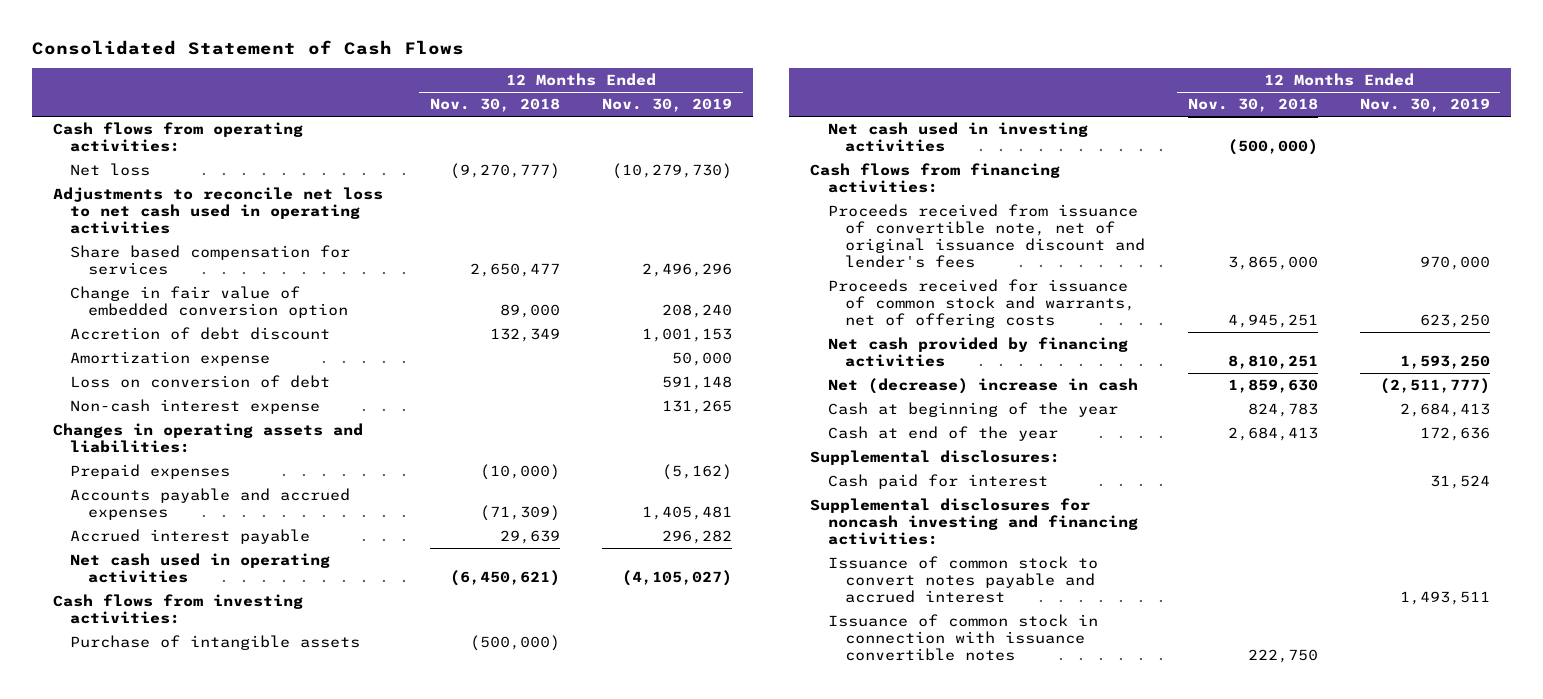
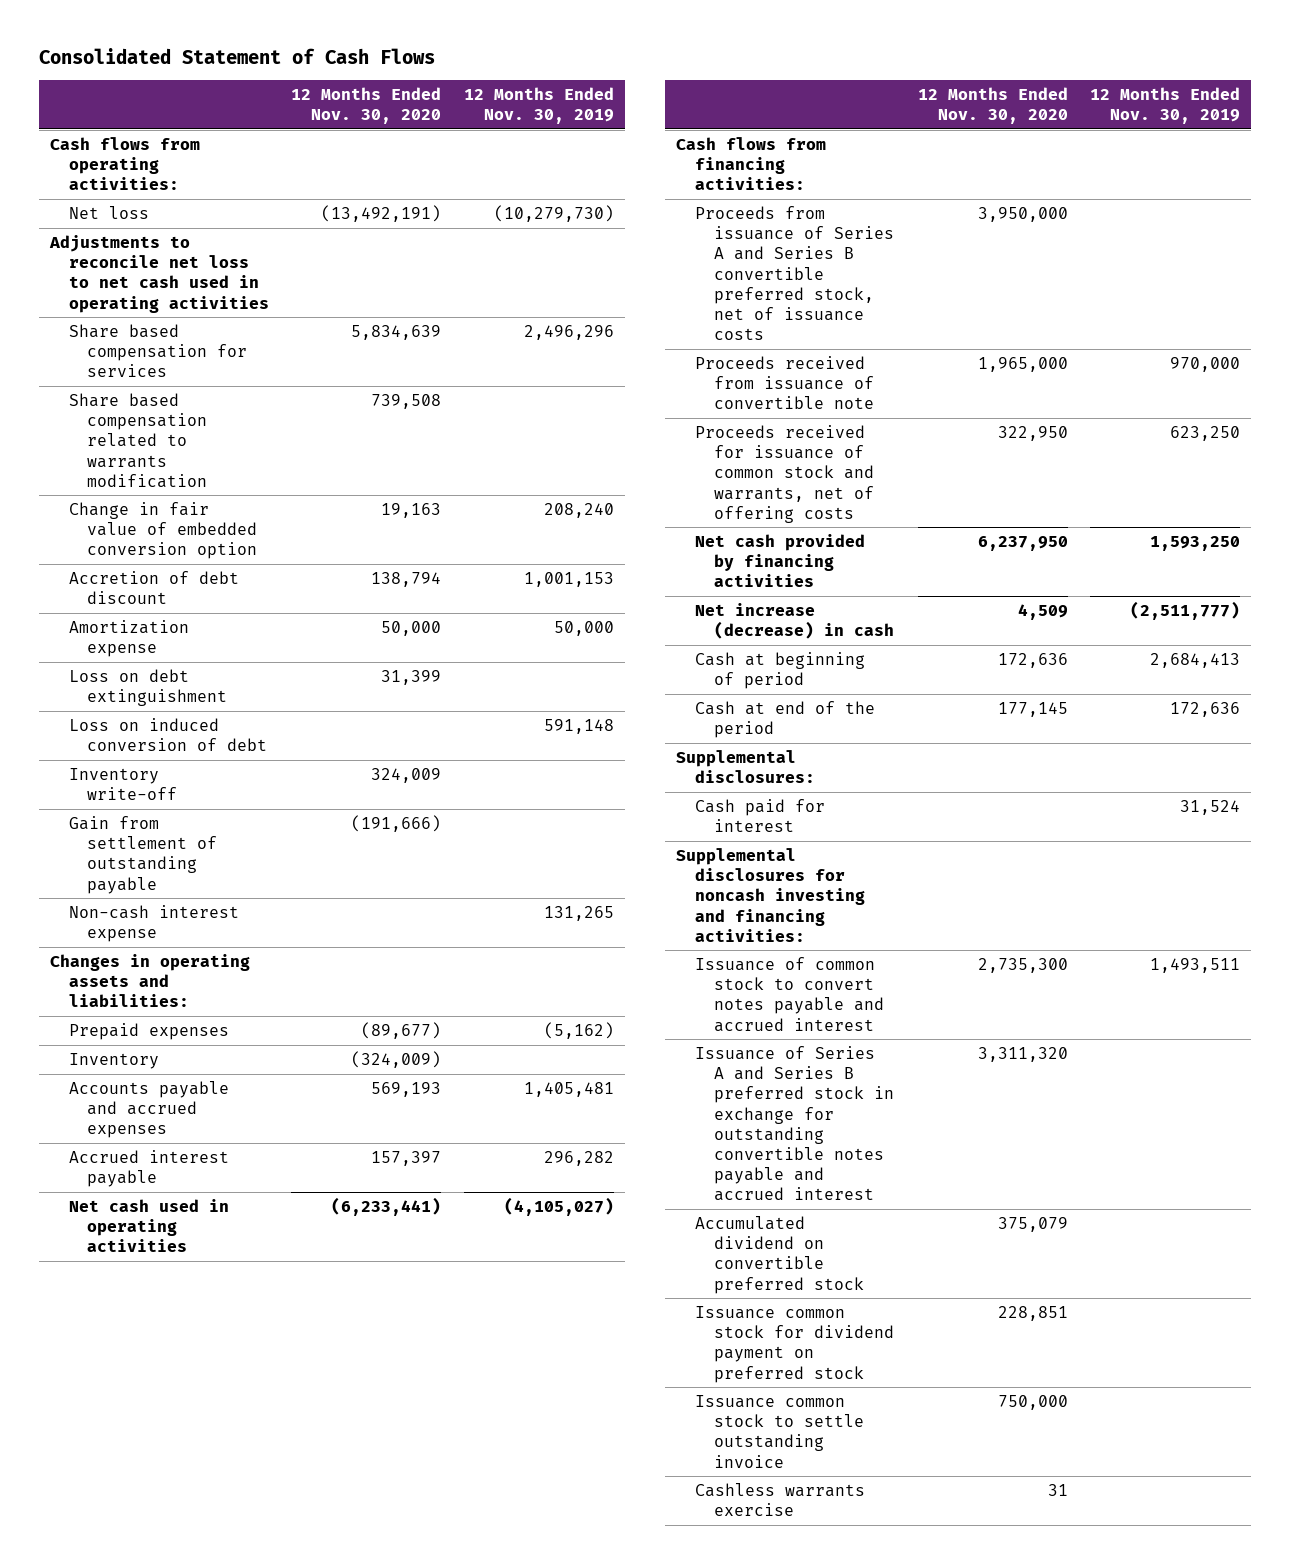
- | 12 Months Ended Nov. 30, 2018 | 12 Months Ended Nov. 30, 2019
+ | 12 Months Ended Nov. 30, 2020 | 12 Months Ended Nov. 30, 2019
+ Share based compensation related to warrants modification | 739,508 |
- Loss on conversion of debt | | 591,148
+ Loss on debt extinguishment | 31,399 |
+ Loss on induced conversion of debt | | 591,148
+ Inventory write-off | 324,009 |
+ Gain from settlement of outstanding payable | (191,666) |
+ Inventory | (324,009) |
- Cash flows from investing activities:
- Purchase of intangible assets | (500,000) |
- Net cash used in investing activities | (500,000) |
- Proceeds received from issuance of convertible note, net of original issuance discount and lender's fees | 3,865,000 | 970,000
+ Proceeds from issuance of Series A and Series B convertible preferred stock, net of issuance costs | 3,950,000 |
+ Proceeds received from issuance of convertible note | 1,965,000 | 970,000
- Net (decrease) increase in cash | 1,859,630 | (2,511,777)
- Cash at beginning of the year | 824,783 | 2,684,413
- Cash at end of the year | 2,684,413 | 172,636
+ Net increase (decrease) in cash | 4,509 | (2,511,777)
+ Cash at beginning of period | 172,636 | 2,684,413
+ Cash at end of the period | 177,145 | 172,636
- Issuance of common stock in connection with issuance convertible notes | 222,750 |
+ Issuance of Series A and Series B preferred stock in exchange for outstanding convertible notes payable and accrued interest | 3,311,320 |
+ Accumulated dividend on convertible preferred stock | 375,079 |
+ Issuance common stock for dividend payment on preferred stock | 228,851 |
+ Issuance common stock to settle outstanding invoice | 750,000 |
+ Cashless warrants exercise | 31 |

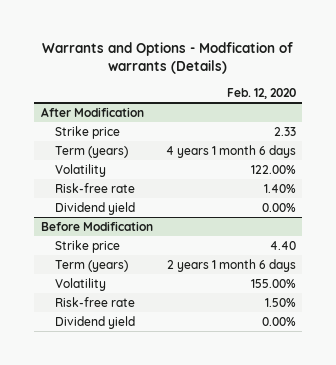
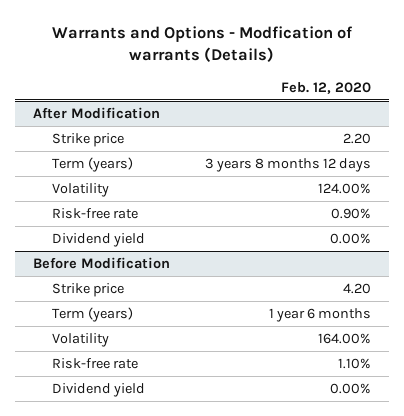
@ After Modification
- Strike price | 2.33
- Term (years) | 4 years 1 month 6 days
- Volatility | 122.00%
- Risk-free rate | 1.40%
+ Strike price | 2.20
+ Term (years) | 3 years 8 months 12 days
+ Volatility | 124.00%
+ Risk-free rate | 0.90%
@ Before Modification
- Strike price | 4.40
- Term (years) | 2 years 1 month 6 days
- Volatility | 155.00%
- Risk-free rate | 1.50%
+ Strike price | 4.20
+ Term (years) | 1 year 6 months
+ Volatility | 164.00%
+ Risk-free rate | 1.10%

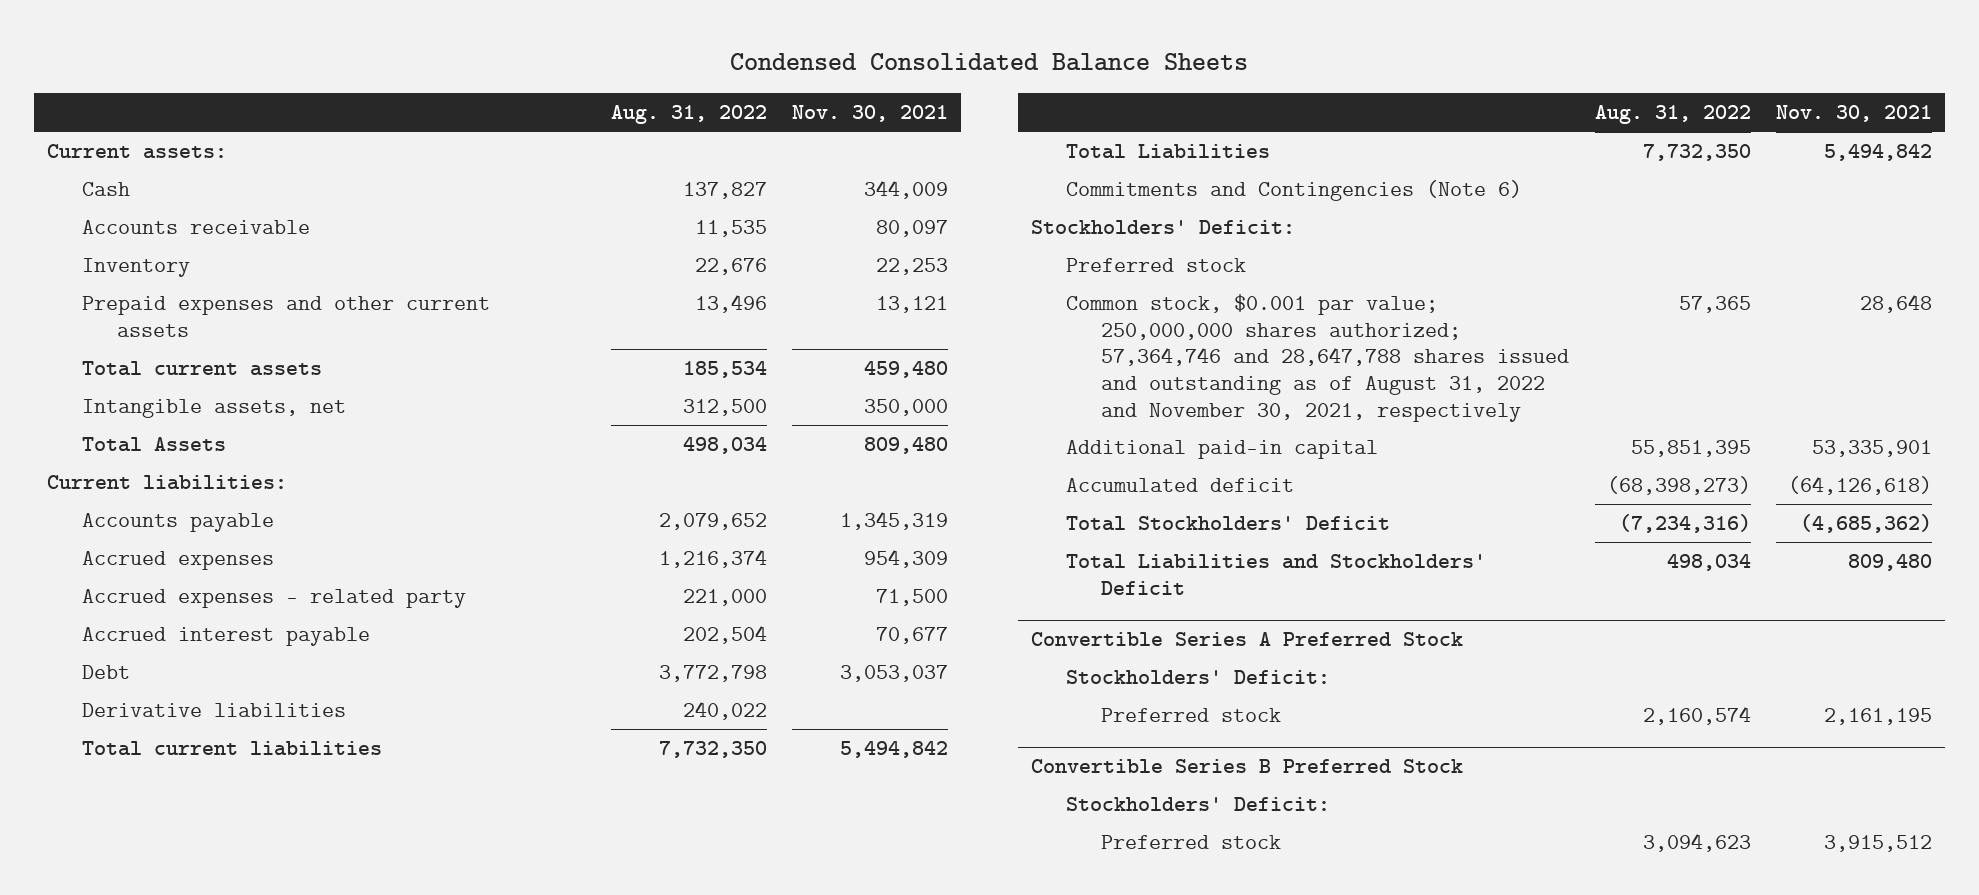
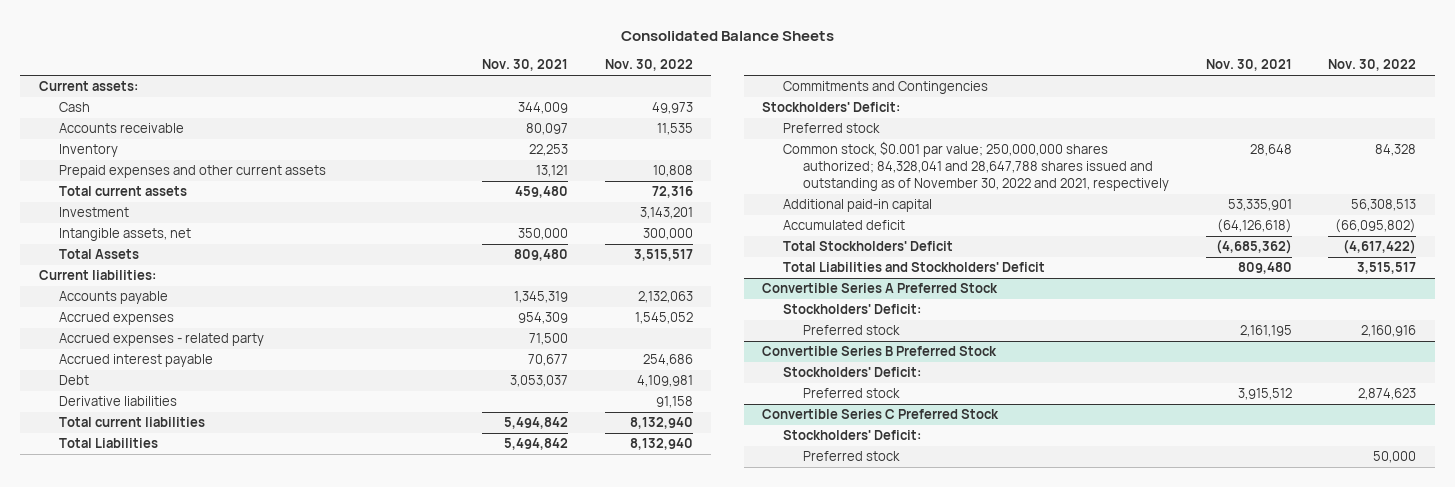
- Condensed Consolidated Balance Sheets
+ Consolidated Balance Sheets
- | Aug. 31, 2022 | Nov. 30, 2021
+ | Nov. 30, 2021 | Nov. 30, 2022
+ Investment | | 3,143,201
- Commitments and Contingencies (Note 6)
+ Commitments and Contingencies
- Common stock, $0.001 par value; 250,000,000 shares authorized; 57,364,746 and 28,647,788 shares issued and outstanding as of August 31, 2022 and November 30, 2021, respectively | 57,365 | 28,648
+ Common stock, $0.001 par value; 250,000,000 shares authorized; 84,328,041 and 28,647,788 shares issued and outstanding as of November 30, 2022 and 2021, respectively | 28,648 | 84,328
+ Convertible Series C Preferred Stock
+ Stockholders' Deficit:
+ Preferred stock | | 50,000

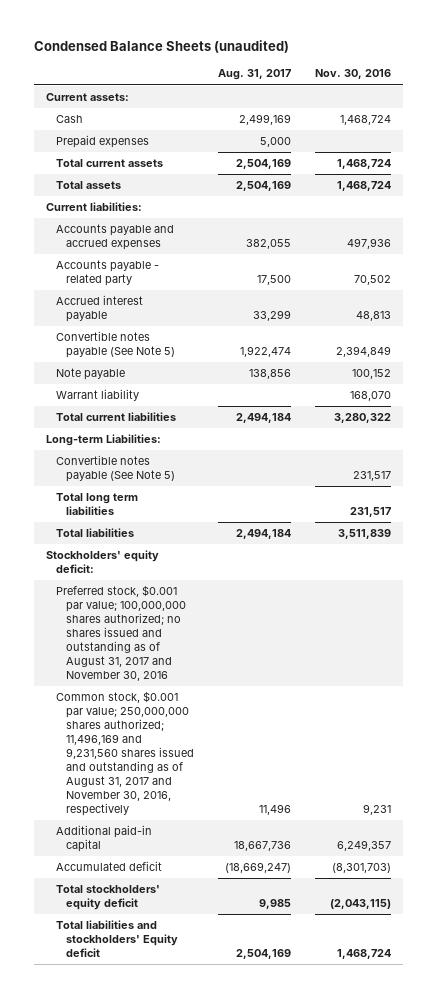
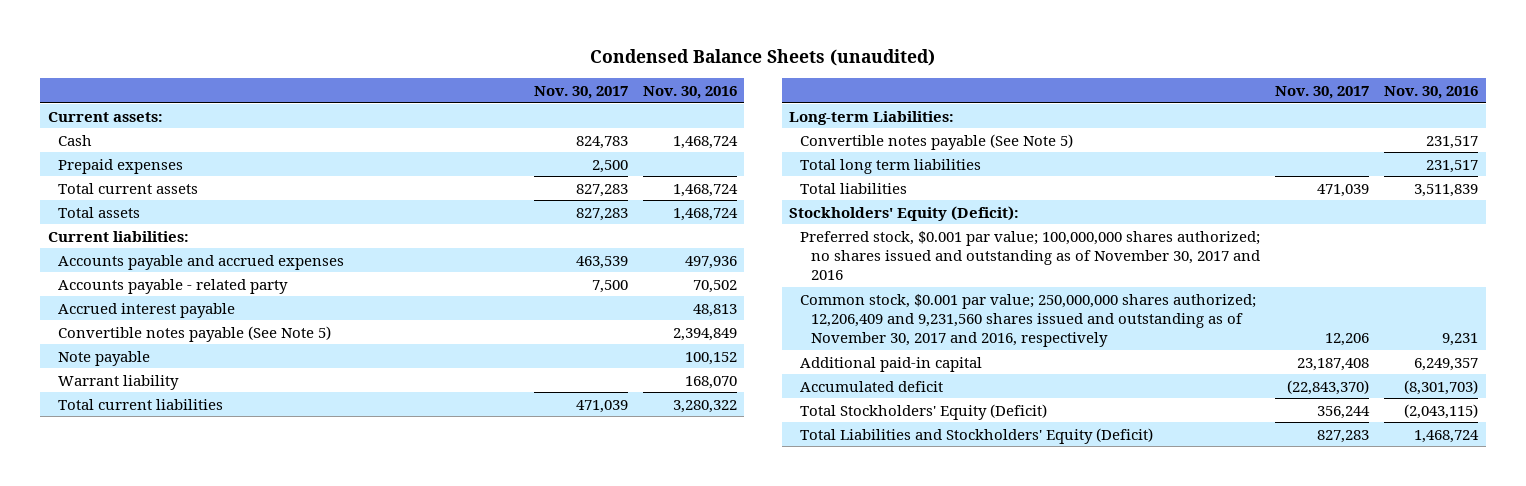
- | Aug. 31, 2017 | Nov. 30, 2016
+ | Nov. 30, 2017 | Nov. 30, 2016
- Stockholders' equity deficit:
- Preferred stock, $0.001 par value; 100,000,000 shares authorized; no shares issued and outstanding as of August 31, 2017 and November 30, 2016
- Common stock, $0.001 par value; 250,000,000 shares authorized; 11,496,169 and 9,231,560 shares issued and outstanding as of August 31, 2017 and November 30, 2016, respectively | 11,496 | 9,231
+ Stockholders' Equity (Deficit):
+ Preferred stock, $0.001 par value; 100,000,000 shares authorized; no shares issued and outstanding as of November 30, 2017 and 2016
+ Common stock, $0.001 par value; 250,000,000 shares authorized; 12,206,409 and 9,231,560 shares issued and outstanding as of November 30, 2017 and 2016, respectively | 12,206 | 9,231
- Total stockholders' equity deficit | 9,985 | (2,043,115)
- Total liabilities and stockholders' Equity deficit | 2,504,169 | 1,468,724
+ Total Stockholders' Equity (Deficit) | 356,244 | (2,043,115)
+ Total Liabilities and Stockholders' Equity (Deficit) | 827,283 | 1,468,724

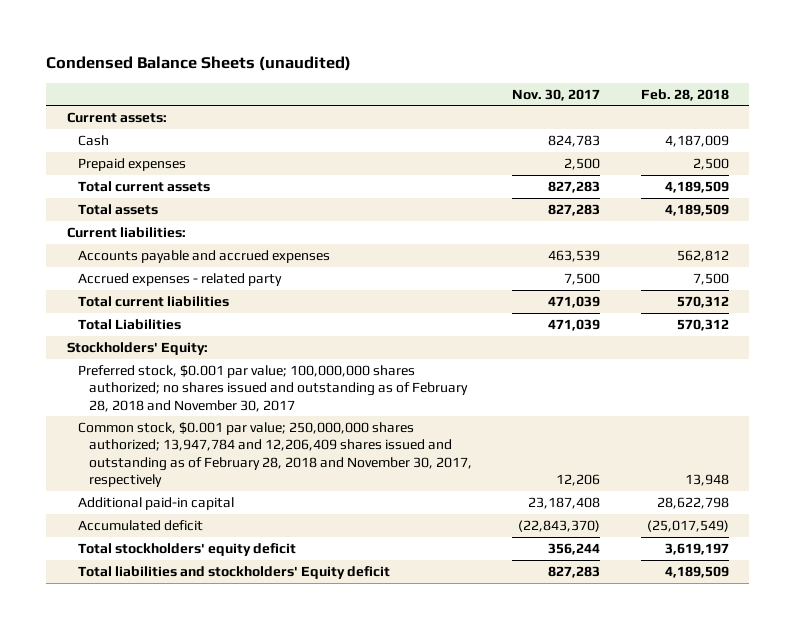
- | Nov. 30, 2017 | Nov. 30, 2016
+ | Nov. 30, 2017 | Feb. 28, 2018
- Accounts payable - related party | 7,500 | 70,502
- Accrued interest payable | | 48,813
- Convertible notes payable (See Note 5) | | 2,394,849
- Note payable | | 100,152
- Warrant liability | | 168,070
+ Accrued expenses - related party | 7,500 | 7,500
- Long-term Liabilities:
- Convertible notes payable (See Note 5) | | 231,517
- Total long term liabilities | | 231,517
- Total liabilities | 471,039 | 3,511,839
- Stockholders' Equity (Deficit):
- Preferred stock, $0.001 par value; 100,000,000 shares authorized; no shares issued and outstanding as of November 30, 2017 and 2016
- Common stock, $0.001 par value; 250,000,000 shares authorized; 12,206,409 and 9,231,560 shares issued and outstanding as of November 30, 2017 and 2016, respectively | 12,206 | 9,231
+ Total Liabilities | 471,039 | 570,312
+ Stockholders' Equity:
+ Preferred stock, $0.001 par value; 100,000,000 shares authorized; no shares issued and outstanding as of February 28, 2018 and November 30, 2017
+ Common stock, $0.001 par value; 250,000,000 shares authorized; 13,947,784 and 12,206,409 shares issued and outstanding as of February 28, 2018 and November 30, 2017, respectively | 12,206 | 13,948
- Total Stockholders' Equity (Deficit) | 356,244 | (2,043,115)
- Total Liabilities and Stockholders' Equity (Deficit) | 827,283 | 1,468,724
+ Total stockholders' equity deficit | 356,244 | 3,619,197
+ Total liabilities and stockholders' Equity deficit | 827,283 | 4,189,509

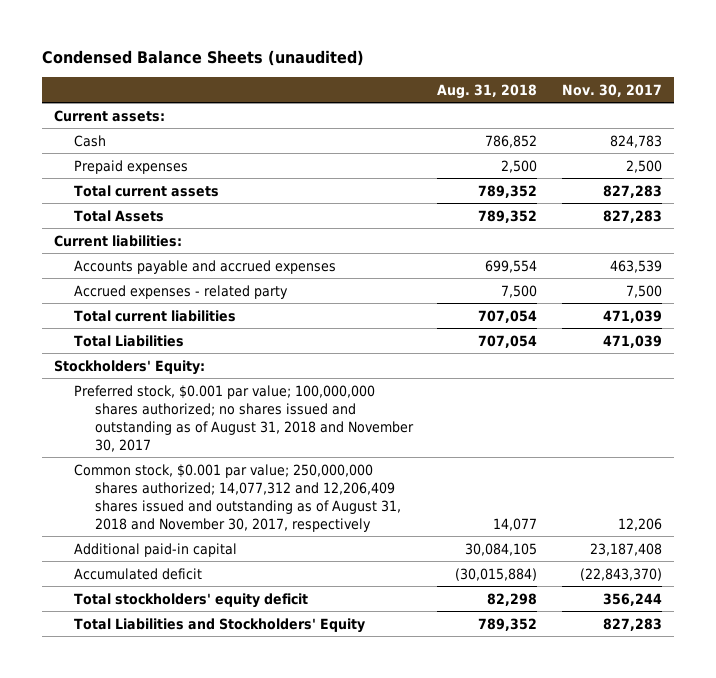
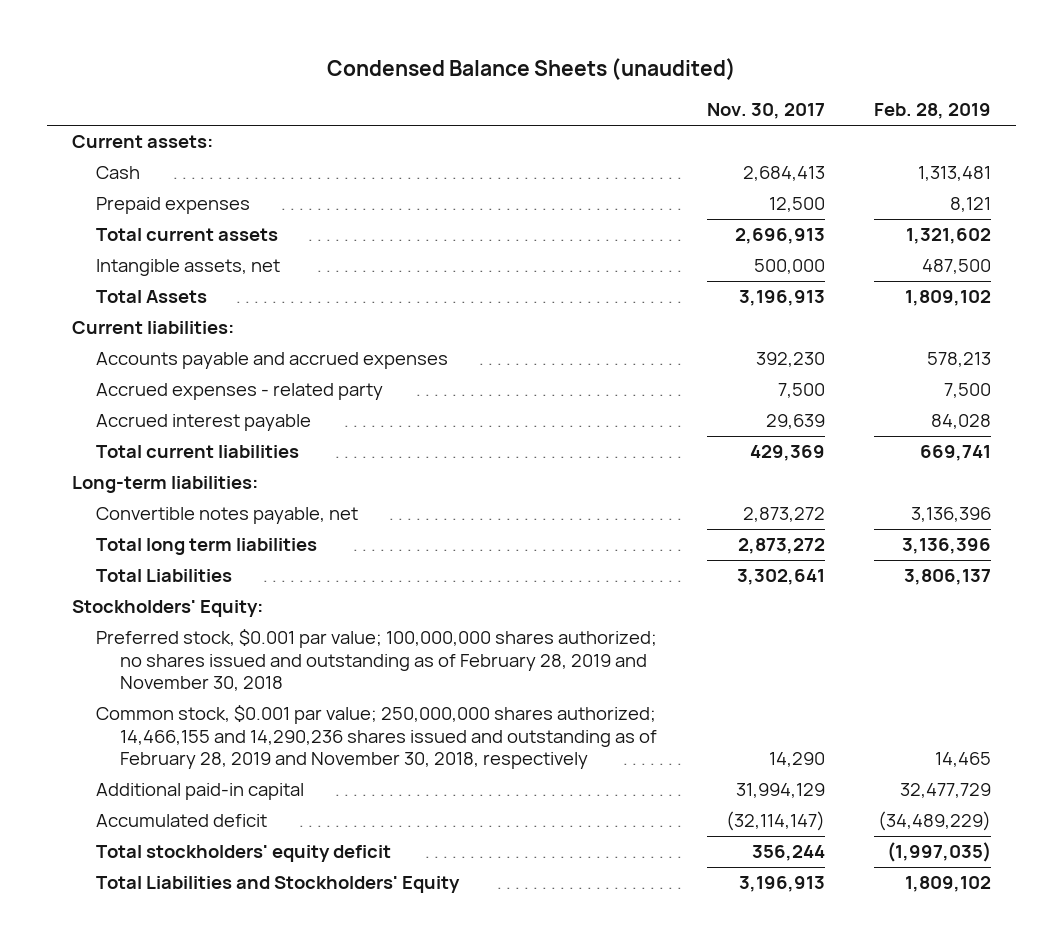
- | Aug. 31, 2018 | Nov. 30, 2017
+ | Nov. 30, 2017 | Feb. 28, 2019
- Cash | 786,852 | 824,783
- Prepaid expenses | 2,500 | 2,500
- Total current assets | 789,352 | 827,283
- Total Assets | 789,352 | 827,283
+ Cash | 2,684,413 | 1,313,481
+ Prepaid expenses | 12,500 | 8,121
+ Total current assets | 2,696,913 | 1,321,602
+ Intangible assets, net | 500,000 | 487,500
+ Total Assets | 3,196,913 | 1,809,102
- Accounts payable and accrued expenses | 699,554 | 463,539
+ Accounts payable and accrued expenses | 392,230 | 578,213
- Total current liabilities | 707,054 | 471,039
- Total Liabilities | 707,054 | 471,039
+ Accrued interest payable | 29,639 | 84,028
+ Total current liabilities | 429,369 | 669,741
+ Long-term liabilities:
+ Convertible notes payable, net | 2,873,272 | 3,136,396
+ Total long term liabilities | 2,873,272 | 3,136,396
+ Total Liabilities | 3,302,641 | 3,806,137
- Preferred stock, $0.001 par value; 100,000,000 shares authorized; no shares issued and outstanding as of August 31, 2018 and November 30, 2017
- Common stock, $0.001 par value; 250,000,000 shares authorized; 14,077,312 and 12,206,409 shares issued and outstanding as of August 31, 2018 and November 30, 2017, respectively | 14,077 | 12,206
- Additional paid-in capital | 30,084,105 | 23,187,408
- Accumulated deficit | (30,015,884) | (22,843,370)
+ Preferred stock, $0.001 par value; 100,000,000 shares authorized; no shares issued and outstanding as of February 28, 2019 and November 30, 2018
+ Common stock, $0.001 par value; 250,000,000 shares authorized; 14,466,155 and 14,290,236 shares issued and outstanding as of February 28, 2019 and November 30, 2018, respectively | 14,290 | 14,465
+ Additional paid-in capital | 31,994,129 | 32,477,729
+ Accumulated deficit | (32,114,147) | (34,489,229)
- Total Liabilities and Stockholders' Equity | 789,352 | 827,283
+ Total Liabilities and Stockholders' Equity | 3,196,913 | 1,809,102

